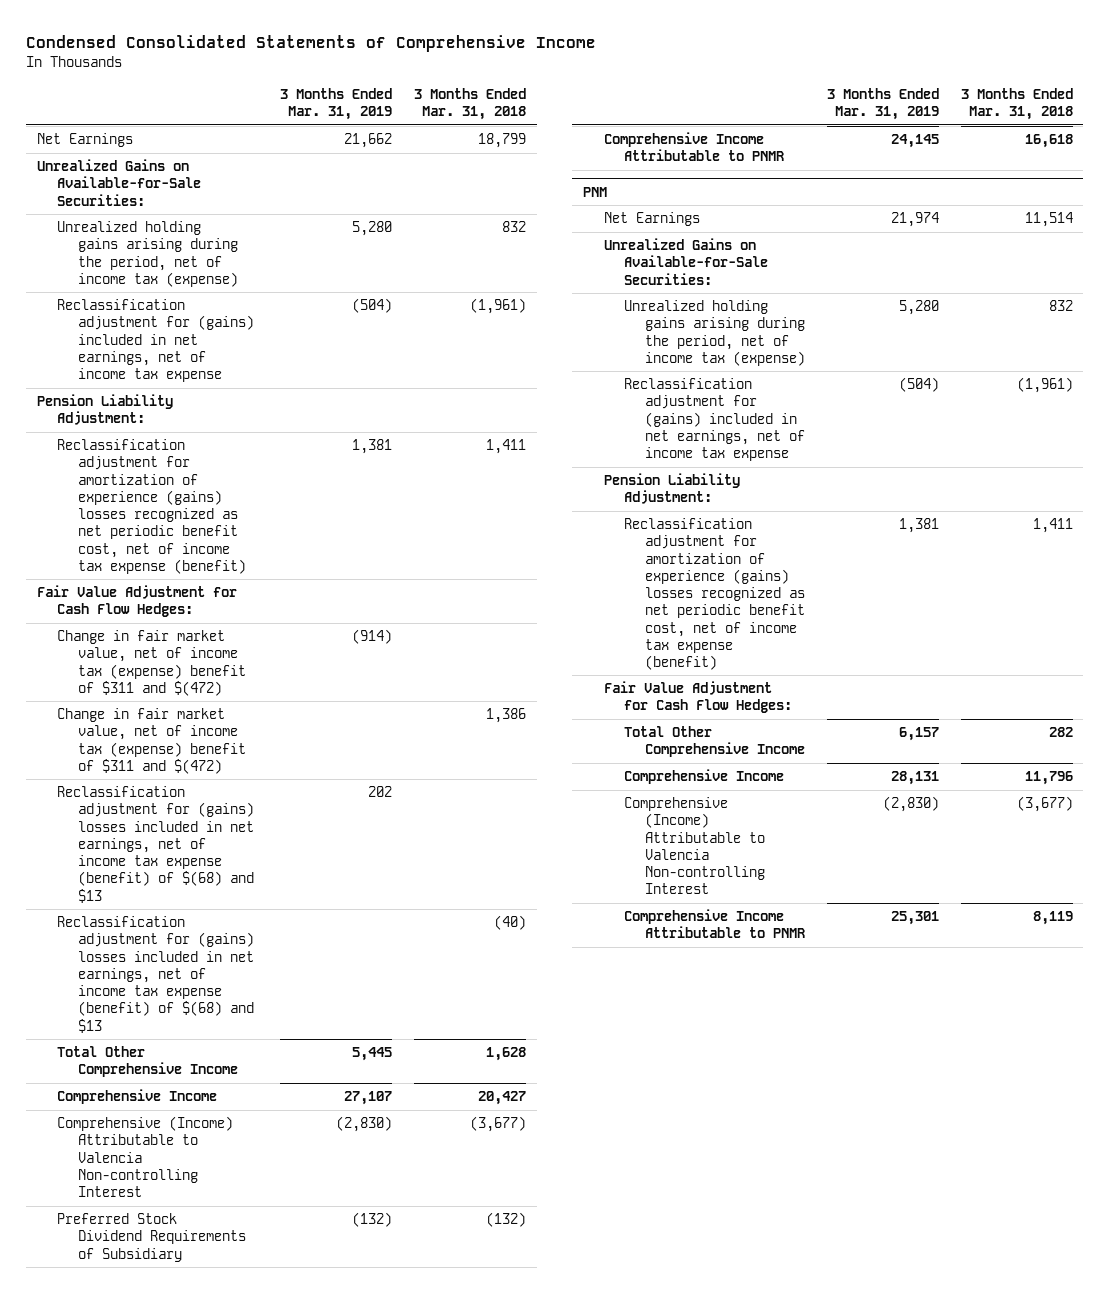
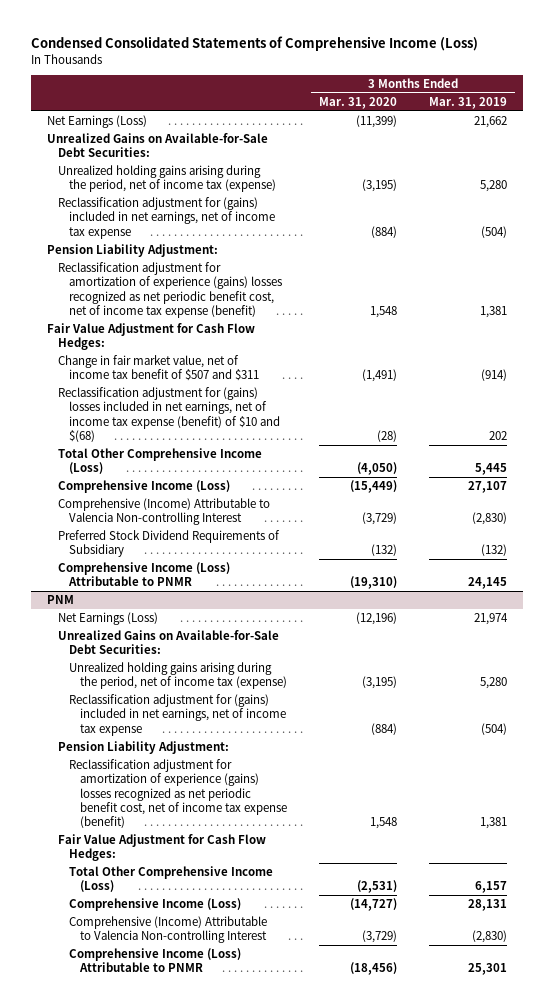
- Condensed Consolidated Statements of Comprehensive Income
+ Condensed Consolidated Statements of Comprehensive Income (Loss)
- | 3 Months Ended Mar. 31, 2019 | 3 Months Ended Mar. 31, 2018
+ | 3 Months Ended Mar. 31, 2020 | 3 Months Ended Mar. 31, 2019
- Net Earnings | 21,662 | 18,799
- Unrealized Gains on Available-for-Sale Securities:
+ Net Earnings (Loss) | (11,399) | 21,662
+ Unrealized Gains on Available-for-Sale Debt Securities:
- Change in fair market value, net of income tax (expense) benefit of $311 and $(472) | (914) |
- Change in fair market value, net of income tax (expense) benefit of $311 and $(472) | | 1,386
- Reclassification adjustment for (gains) losses included in net earnings, net of income tax expense (benefit) of $(68) and $13 | 202 |
- Reclassification adjustment for (gains) losses included in net earnings, net of income tax expense (benefit) of $(68) and $13 | | (40)
- Total Other Comprehensive Income | 5,445 | 1,628
- Comprehensive Income | 27,107 | 20,427
+ Change in fair market value, net of income tax benefit of $507 and $311 | (1,491) | (914)
+ Reclassification adjustment for (gains) losses included in net earnings, net of income tax expense (benefit) of $10 and $(68) | (28) | 202
+ Total Other Comprehensive Income (Loss) | (4,050) | 5,445
+ Comprehensive Income (Loss) | (15,449) | 27,107
- Comprehensive Income Attributable to PNMR | 24,145 | 16,618
+ Comprehensive Income (Loss) Attributable to PNMR | (19,310) | 24,145
@ PNM
- Net Earnings | 21,974 | 11,514
- Unrealized Gains on Available-for-Sale Securities:
+ Net Earnings (Loss) | (12,196) | 21,974
+ Unrealized Gains on Available-for-Sale Debt Securities:
- Total Other Comprehensive Income | 6,157 | 282
- Comprehensive Income | 28,131 | 11,796
+ Total Other Comprehensive Income (Loss) | (2,531) | 6,157
+ Comprehensive Income (Loss) | (14,727) | 28,131
- Comprehensive Income Attributable to PNMR | 25,301 | 8,119
+ Comprehensive Income (Loss) Attributable to PNMR | (18,456) | 25,301

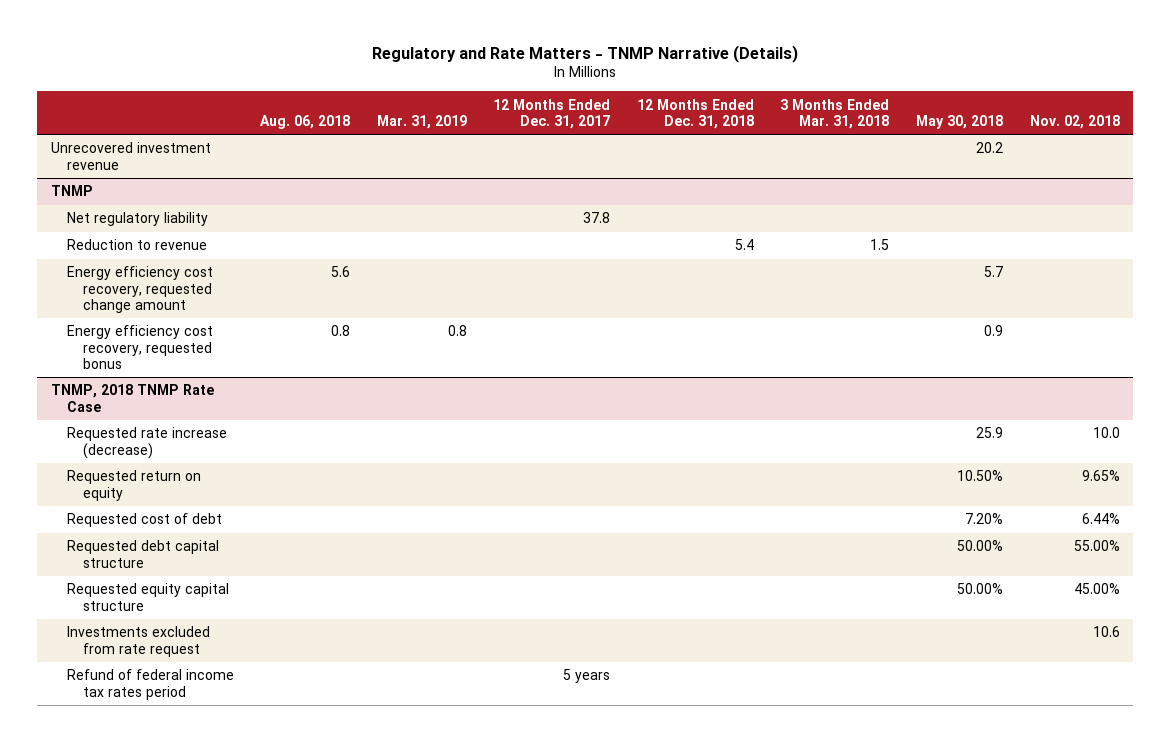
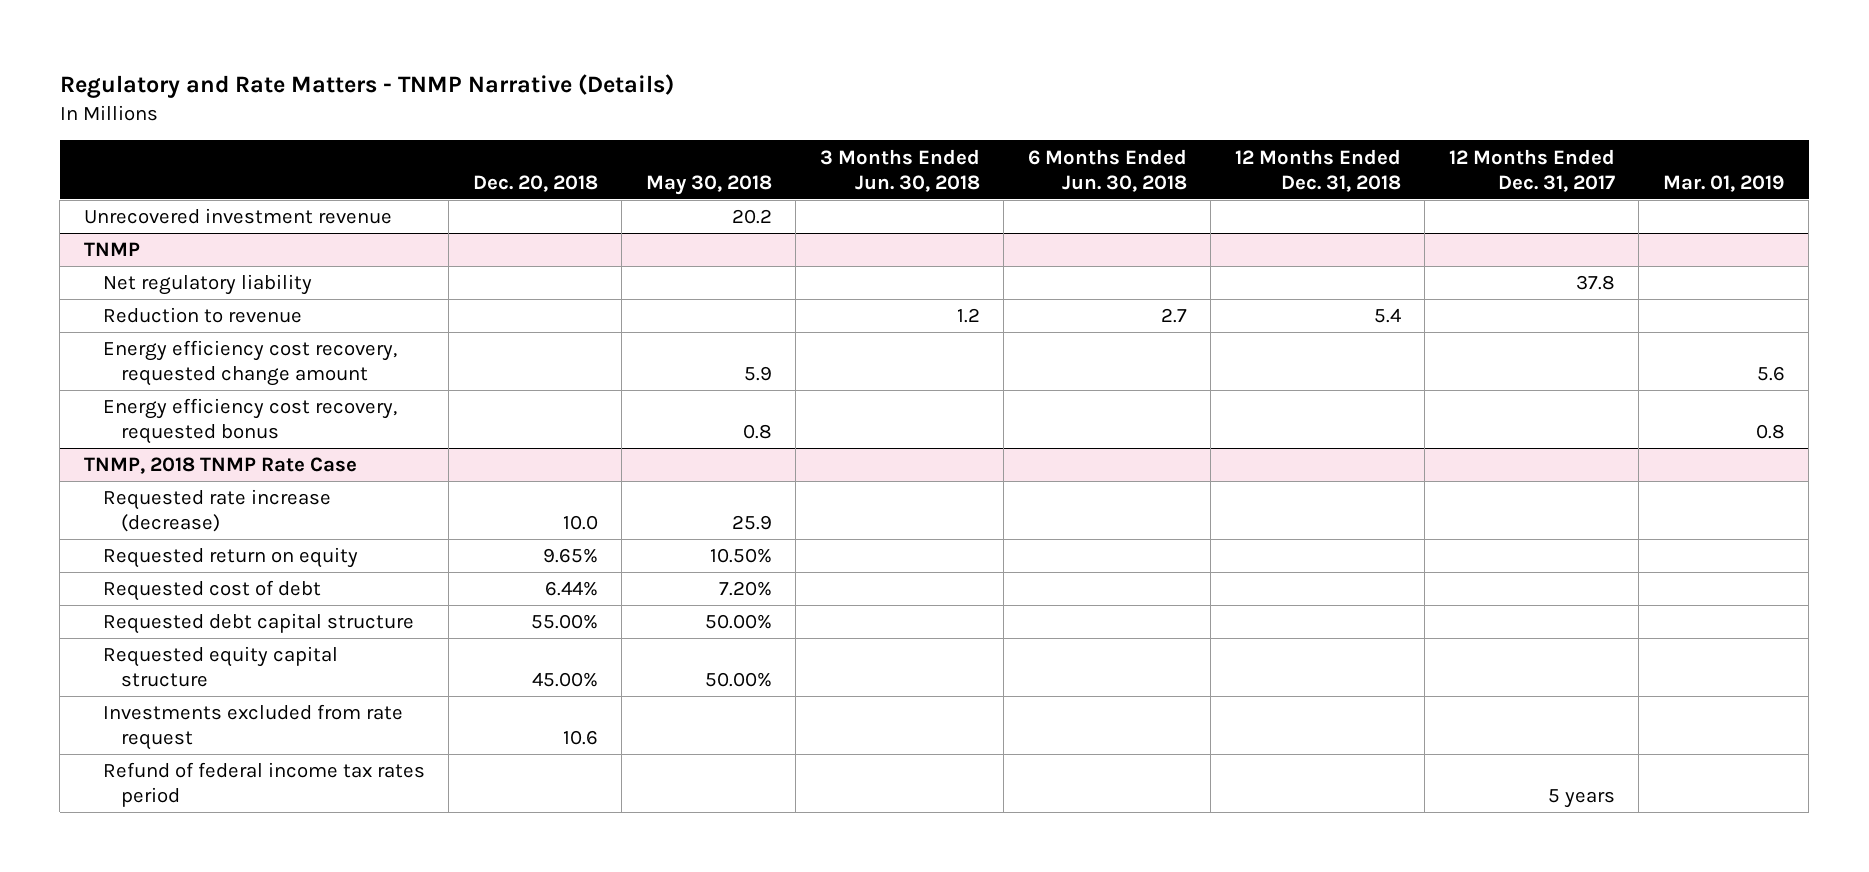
- | Aug. 06, 2018 | Mar. 31, 2019 | 12 Months Ended Dec. 31, 2017 | 12 Months Ended Dec. 31, 2018 | 3 Months Ended Mar. 31, 2018 | May 30, 2018 | Nov. 02, 2018
+ | Dec. 20, 2018 | May 30, 2018 | 3 Months Ended Jun. 30, 2018 | 6 Months Ended Jun. 30, 2018 | 12 Months Ended Dec. 31, 2018 | 12 Months Ended Dec. 31, 2017 | Mar. 01, 2019
@ TNMP
- Energy efficiency cost recovery, requested change amount | 5.6 | | | | | 5.7 |
- Energy efficiency cost recovery, requested bonus | 0.8 | 0.8 | | | | 0.9 |
+ Energy efficiency cost recovery, requested change amount | | 5.9 | | | | | 5.6
+ Energy efficiency cost recovery, requested bonus | | 0.8 | | | | | 0.8

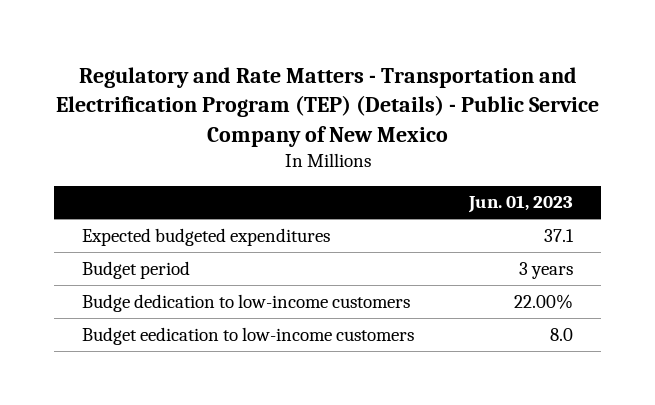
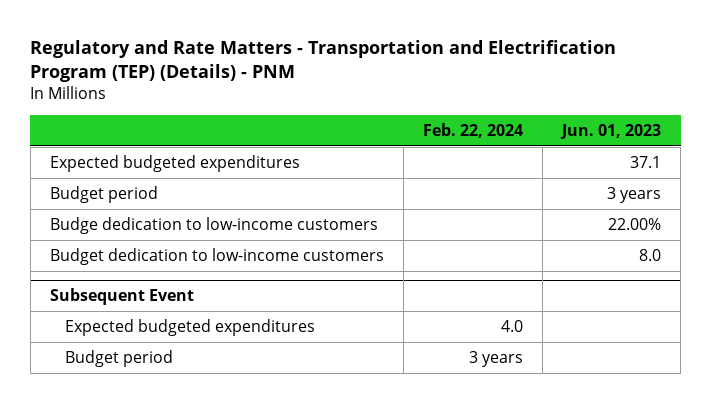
- Regulatory and Rate Matters - Transportation and Electrification Program (TEP) (Details) - Public Service Company of New Mexico
+ Regulatory and Rate Matters - Transportation and Electrification Program (TEP) (Details) - PNM
- | Jun. 01, 2023
+ | Feb. 22, 2024 | Jun. 01, 2023
- Budget eedication to low-income customers | 8.0
+ Budget dedication to low-income customers | | 8.0
+ Subsequent Event
+ Expected budgeted expenditures | 4.0 |
+ Budget period | 3 years |

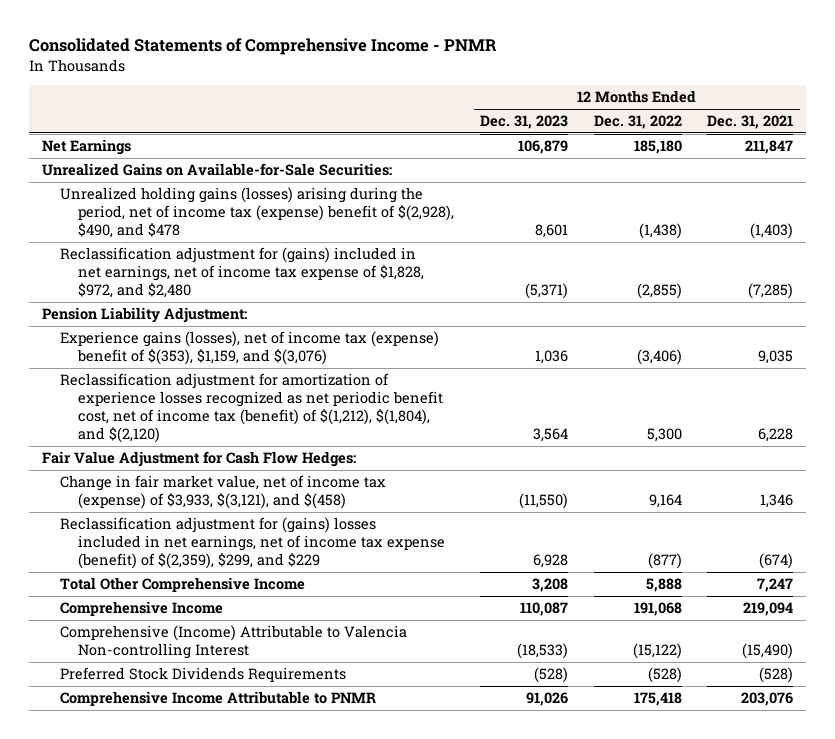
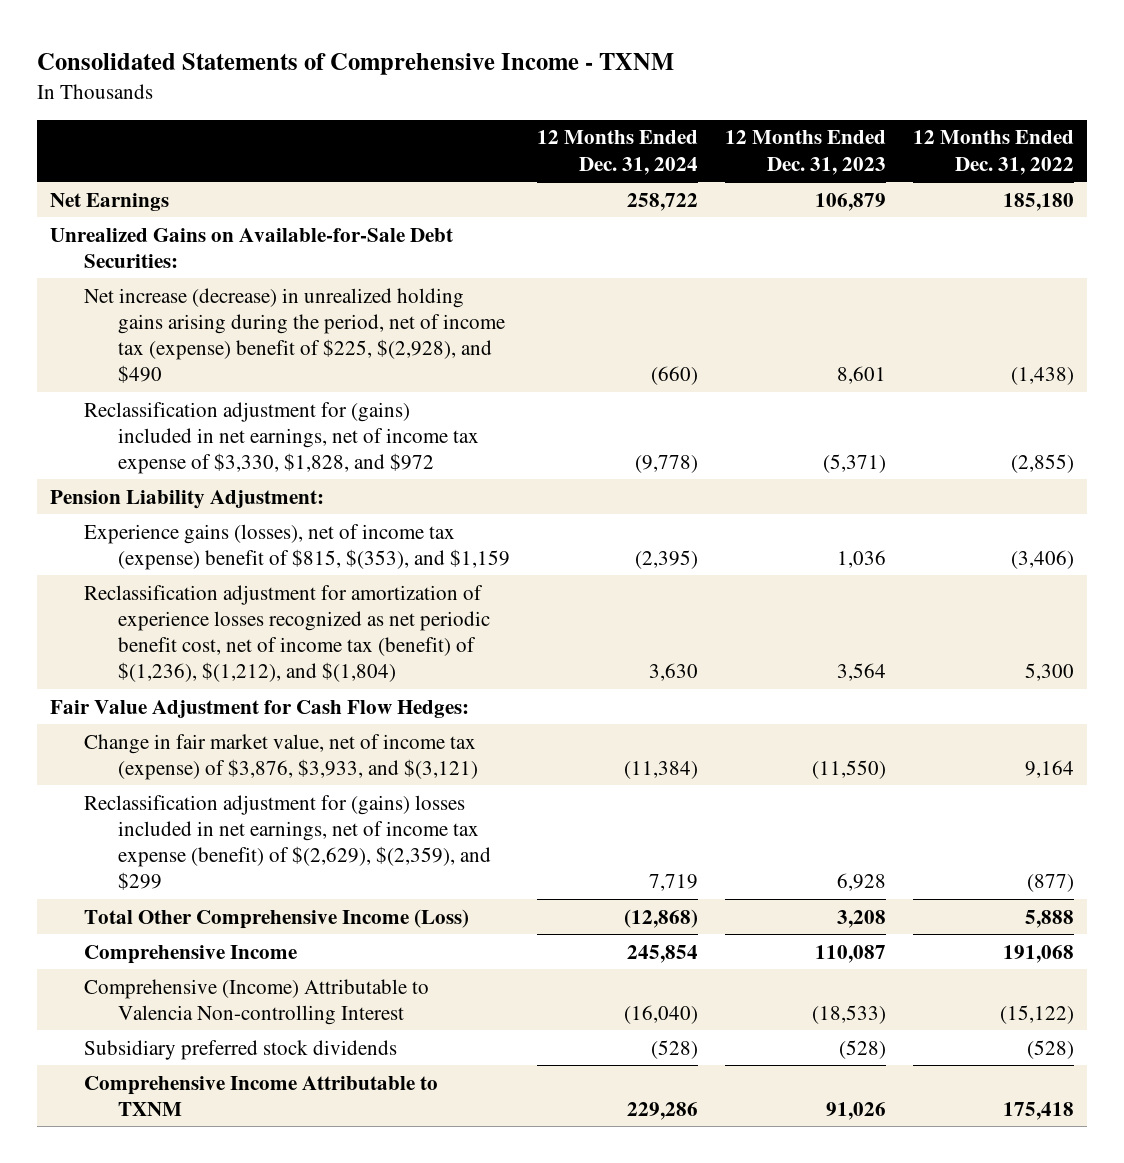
- Consolidated Statements of Comprehensive Income - PNMR
+ Consolidated Statements of Comprehensive Income - TXNM
- | 12 Months Ended Dec. 31, 2023 | 12 Months Ended Dec. 31, 2022 | 12 Months Ended Dec. 31, 2021
+ | 12 Months Ended Dec. 31, 2024 | 12 Months Ended Dec. 31, 2023 | 12 Months Ended Dec. 31, 2022
- Unrealized Gains on Available-for-Sale Securities:
- Unrealized holding gains (losses) arising during the period, net of income tax (expense) benefit of $(2,928), $490, and $478 | 8,601 | (1,438) | (1,403)
- Reclassification adjustment for (gains) included in net earnings, net of income tax expense of $1,828, $972, and $2,480 | (5,371) | (2,855) | (7,285)
+ Unrealized Gains on Available-for-Sale Debt Securities:
+ Net increase (decrease) in unrealized holding gains arising during the period, net of income tax (expense) benefit of $225, $(2,928), and $490 | (660) | 8,601 | (1,438)
+ Reclassification adjustment for (gains) included in net earnings, net of income tax expense of $3,330, $1,828, and $972 | (9,778) | (5,371) | (2,855)
- Experience gains (losses), net of income tax (expense) benefit of $(353), $1,159, and $(3,076) | 1,036 | (3,406) | 9,035
- Reclassification adjustment for amortization of experience losses recognized as net periodic benefit cost, net of income tax (benefit) of $(1,212), $(1,804), and $(2,120) | 3,564 | 5,300 | 6,228
+ Experience gains (losses), net of income tax (expense) benefit of $815, $(353), and $1,159 | (2,395) | 1,036 | (3,406)
+ Reclassification adjustment for amortization of experience losses recognized as net periodic benefit cost, net of income tax (benefit) of $(1,236), $(1,212), and $(1,804) | 3,630 | 3,564 | 5,300
- Change in fair market value, net of income tax (expense) of $3,933, $(3,121), and $(458) | (11,550) | 9,164 | 1,346
- Reclassification adjustment for (gains) losses included in net earnings, net of income tax expense (benefit) of $(2,359), $299, and $229 | 6,928 | (877) | (674)
- Total Other Comprehensive Income | 3,208 | 5,888 | 7,247
+ Change in fair market value, net of income tax (expense) of $3,876, $3,933, and $(3,121) | (11,384) | (11,550) | 9,164
+ Reclassification adjustment for (gains) losses included in net earnings, net of income tax expense (benefit) of $(2,629), $(2,359), and $299 | 7,719 | 6,928 | (877)
+ Total Other Comprehensive Income (Loss) | (12,868) | 3,208 | 5,888
- Preferred Stock Dividends Requirements | (528) | (528) | (528)
- Comprehensive Income Attributable to PNMR | 91,026 | 175,418 | 203,076
+ Subsidiary preferred stock dividends | (528) | (528) | (528)
+ Comprehensive Income Attributable to TXNM | 229,286 | 91,026 | 175,418

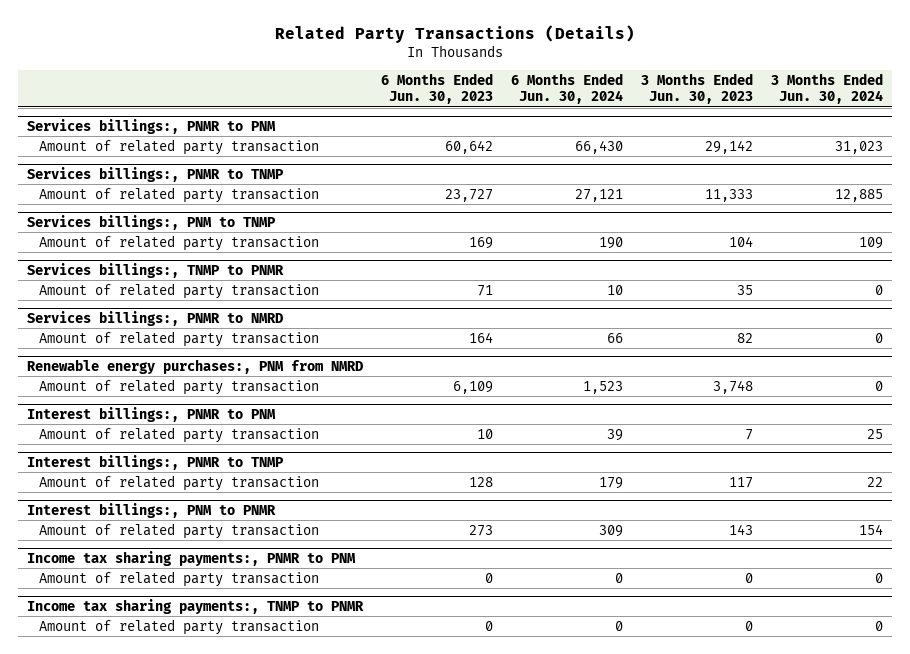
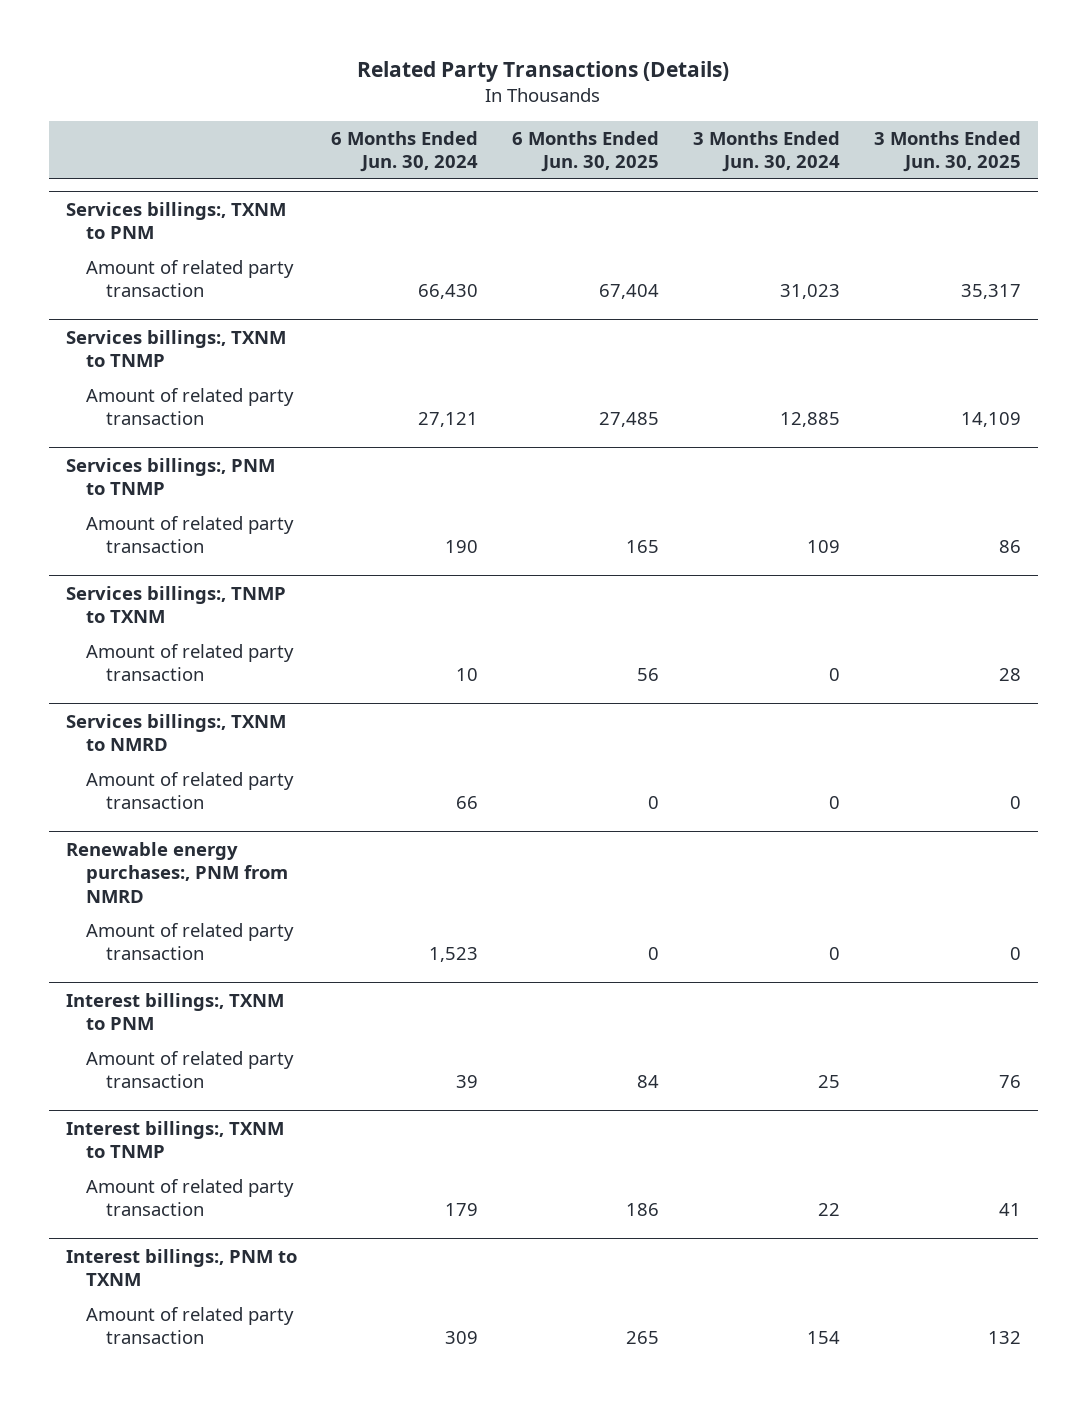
- | 6 Months Ended Jun. 30, 2023 | 6 Months Ended Jun. 30, 2024 | 3 Months Ended Jun. 30, 2023 | 3 Months Ended Jun. 30, 2024
+ | 6 Months Ended Jun. 30, 2024 | 6 Months Ended Jun. 30, 2025 | 3 Months Ended Jun. 30, 2024 | 3 Months Ended Jun. 30, 2025
- Services billings:, PNMR to PNM
+ Services billings:, TXNM to PNM
- Services billings:, PNMR to TNMP
+ Services billings:, TXNM to TNMP
- Services billings:, TNMP to PNMR
+ Services billings:, TNMP to TXNM
- Services billings:, PNMR to NMRD
+ Services billings:, TXNM to NMRD
- Interest billings:, PNMR to PNM
+ Interest billings:, TXNM to PNM
- Interest billings:, PNMR to TNMP
+ Interest billings:, TXNM to TNMP
- Interest billings:, PNM to PNMR
+ Interest billings:, PNM to TXNM
- Income tax sharing payments:, PNMR to PNM
- Amount of related party transaction | 0 | 0 | 0 | 0
- Income tax sharing payments:, TNMP to PNMR
- Amount of related party transaction | 0 | 0 | 0 | 0

